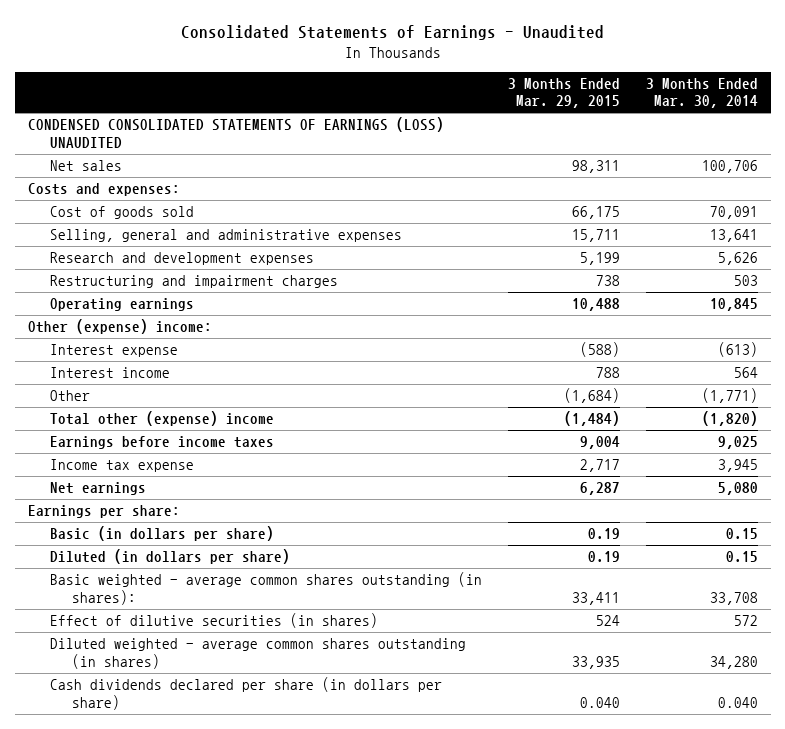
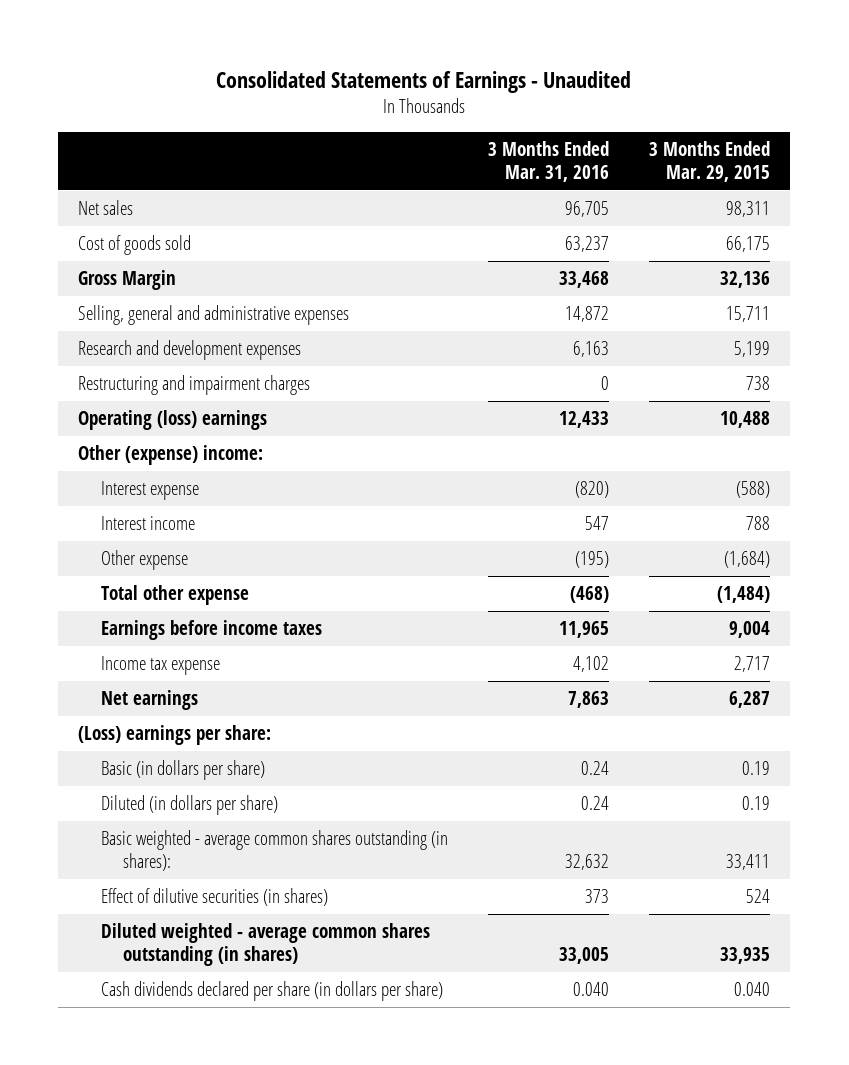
- | 3 Months Ended Mar. 29, 2015 | 3 Months Ended Mar. 30, 2014
+ | 3 Months Ended Mar. 31, 2016 | 3 Months Ended Mar. 29, 2015
- CONDENSED CONSOLIDATED STATEMENTS OF EARNINGS (LOSS) UNAUDITED
- Costs and expenses:
+ Gross Margin | 33,468 | 32,136
- Operating earnings | 10,488 | 10,845
+ Operating (loss) earnings | 12,433 | 10,488
- Other | (1,684) | (1,771)
- Total other (expense) income | (1,484) | (1,820)
+ Other expense | (195) | (1,684)
+ Total other expense | (468) | (1,484)
- Earnings per share:
+ (Loss) earnings per share:

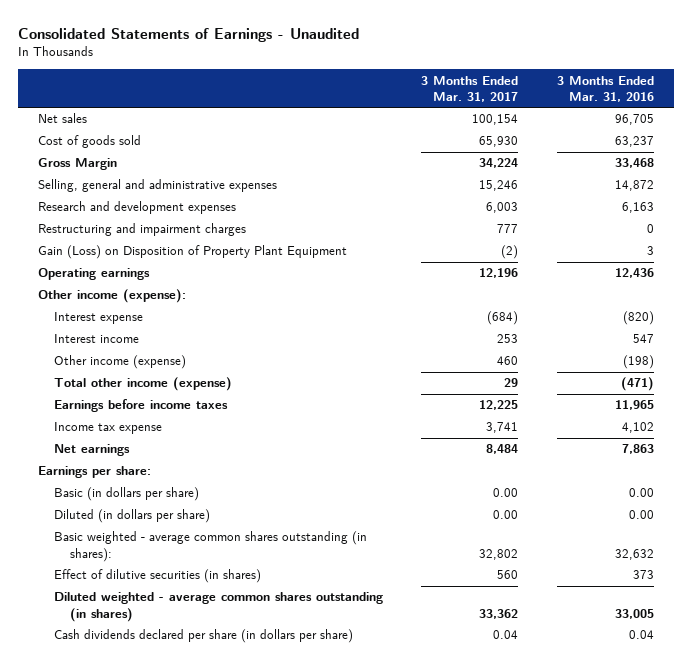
- | 3 Months Ended Mar. 31, 2016 | 3 Months Ended Mar. 29, 2015
+ | 3 Months Ended Mar. 31, 2017 | 3 Months Ended Mar. 31, 2016
- Operating (loss) earnings | 12,433 | 10,488
- Other (expense) income:
+ Gain (Loss) on Disposition of Property Plant Equipment | (2) | 3
+ Operating earnings | 12,196 | 12,436
+ Other income (expense):
- Other expense | (195) | (1,684)
- Total other expense | (468) | (1,484)
+ Other income (expense) | 460 | (198)
+ Total other income (expense) | 29 | (471)
- (Loss) earnings per share:
- Basic (in dollars per share) | 0.24 | 0.19
- Diluted (in dollars per share) | 0.24 | 0.19
+ Earnings per share:
+ Basic (in dollars per share) | 0.00 | 0.00
+ Diluted (in dollars per share) | 0.00 | 0.00
- Cash dividends declared per share (in dollars per share) | 0.040 | 0.040
+ Cash dividends declared per share (in dollars per share) | 0.04 | 0.04

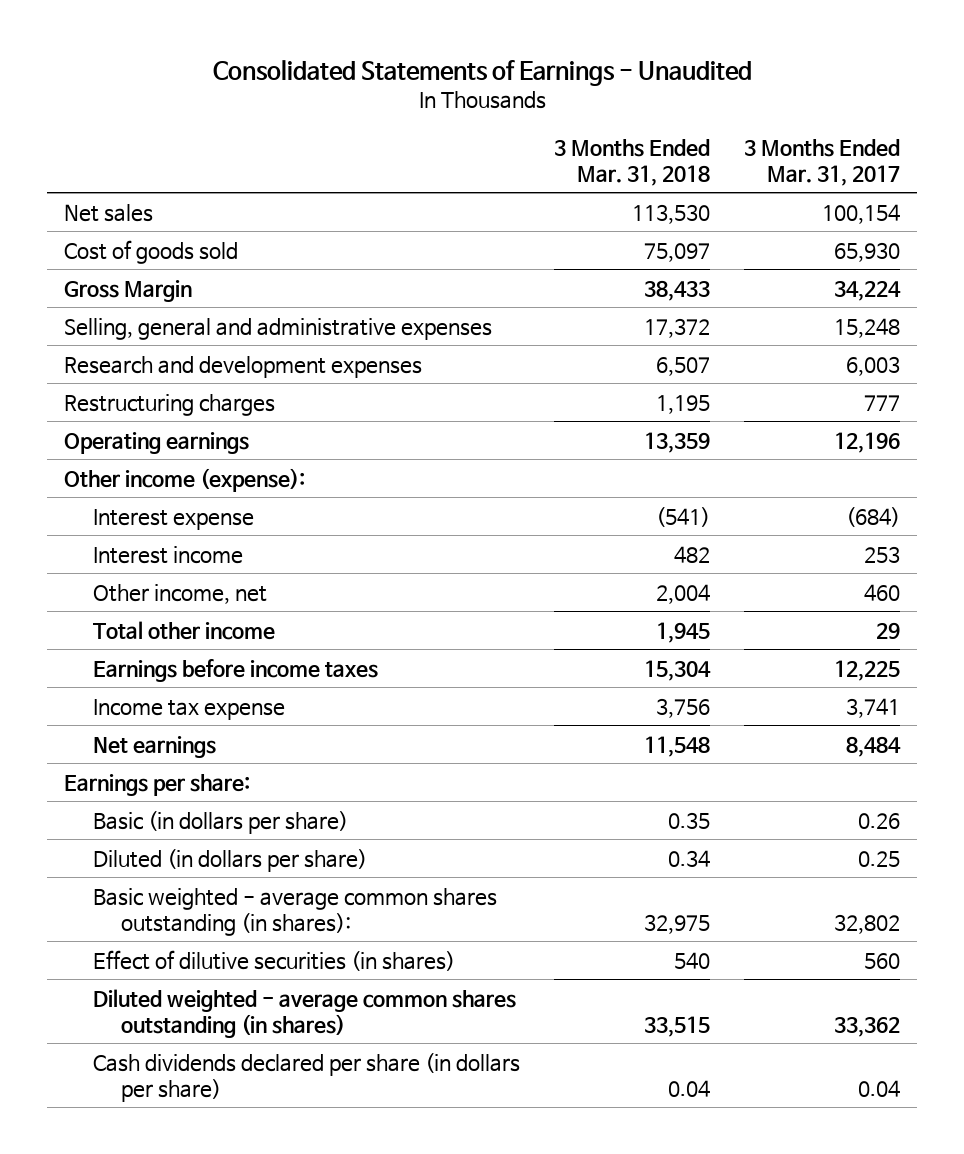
- | 3 Months Ended Mar. 31, 2017 | 3 Months Ended Mar. 31, 2016
+ | 3 Months Ended Mar. 31, 2018 | 3 Months Ended Mar. 31, 2017
- Selling, general and administrative expenses | 15,246 | 14,872
+ Selling, general and administrative expenses | 17,372 | 15,248
- Restructuring and impairment charges | 777 | 0
- Gain (Loss) on Disposition of Property Plant Equipment | (2) | 3
+ Restructuring charges | 1,195 | 777
- Other income (expense) | 460 | (198)
- Total other income (expense) | 29 | (471)
+ Other income, net | 2,004 | 460
+ Total other income | 1,945 | 29
- Basic (in dollars per share) | 0.00 | 0.00
- Diluted (in dollars per share) | 0.00 | 0.00
+ Basic (in dollars per share) | 0.35 | 0.26
+ Diluted (in dollars per share) | 0.34 | 0.25

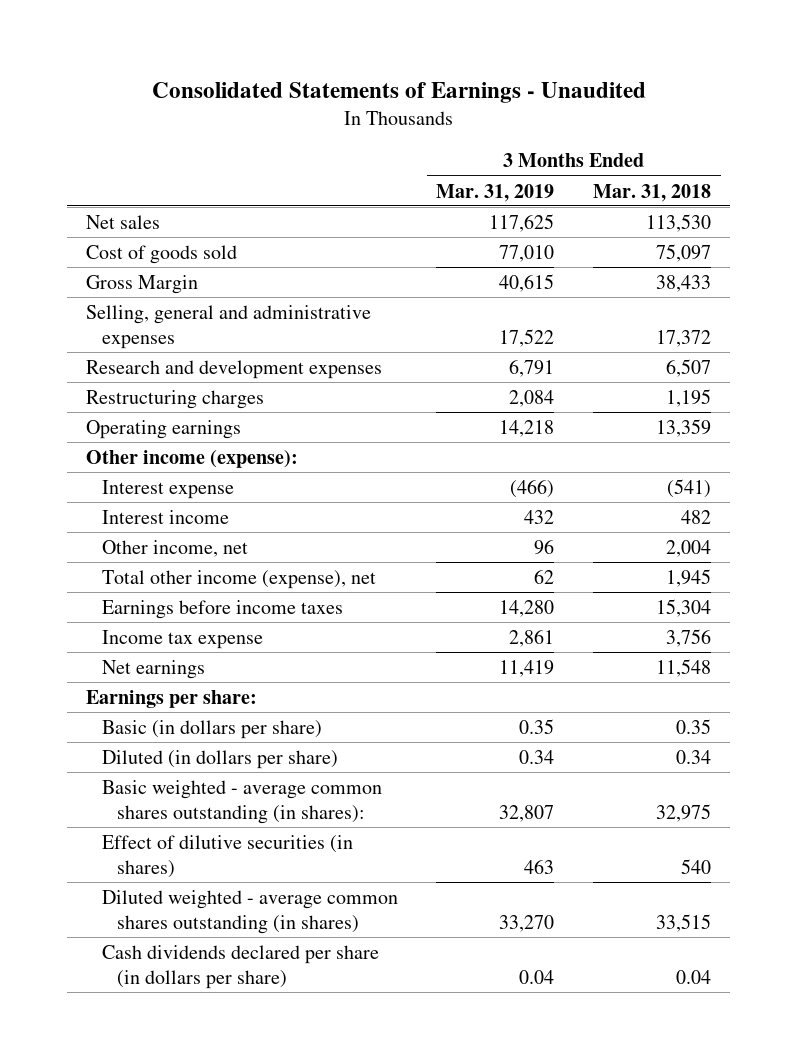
- | 3 Months Ended Mar. 31, 2018 | 3 Months Ended Mar. 31, 2017
+ | 3 Months Ended Mar. 31, 2019 | 3 Months Ended Mar. 31, 2018
- Total other income | 1,945 | 29
+ Total other income (expense), net | 62 | 1,945

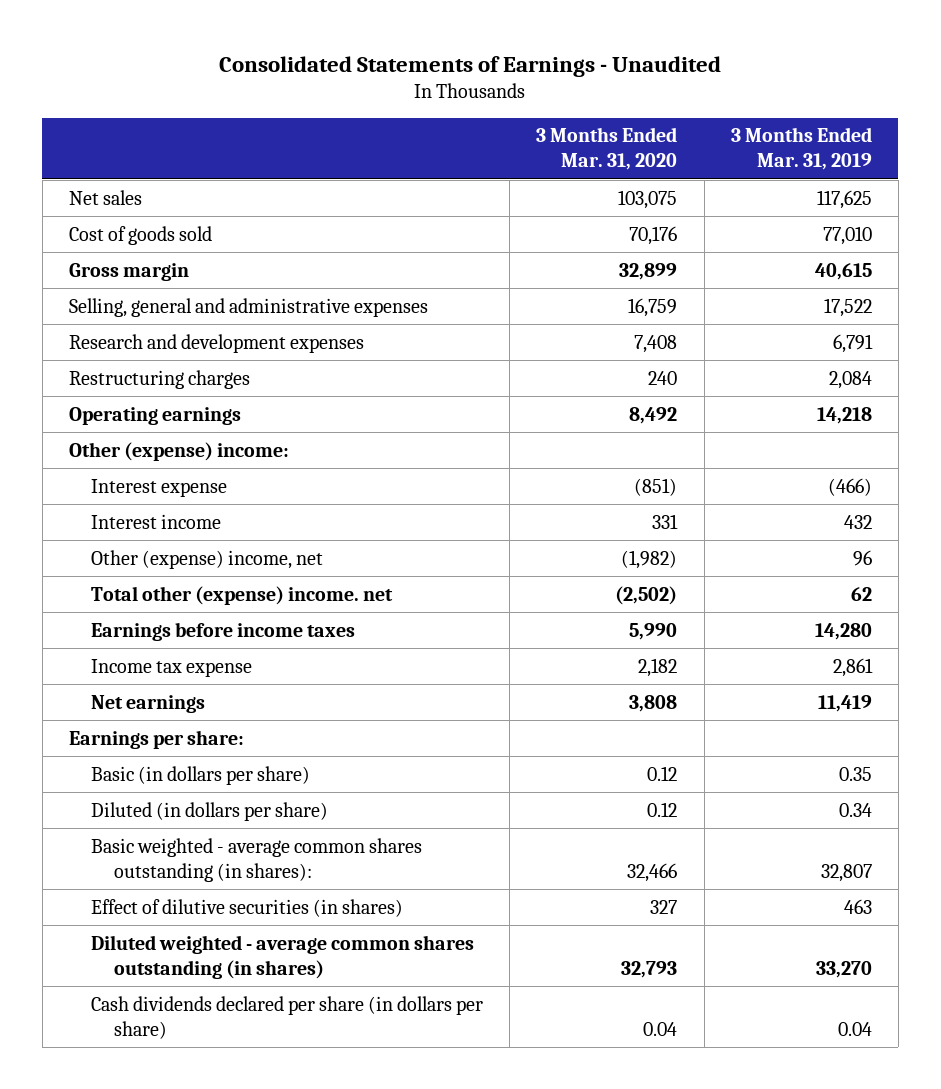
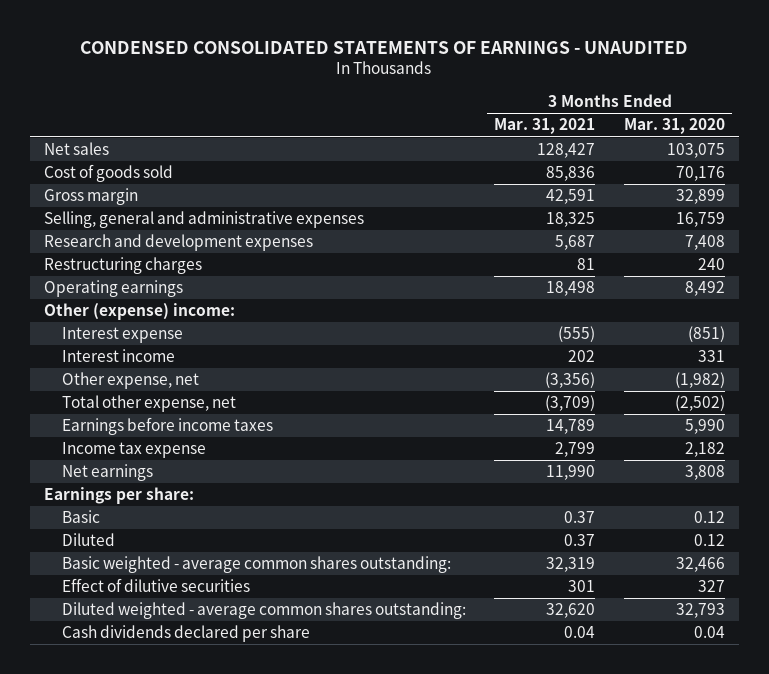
- Consolidated Statements of Earnings - Unaudited
+ CONDENSED CONSOLIDATED STATEMENTS OF EARNINGS - UNAUDITED
- | 3 Months Ended Mar. 31, 2020 | 3 Months Ended Mar. 31, 2019
+ | 3 Months Ended Mar. 31, 2021 | 3 Months Ended Mar. 31, 2020
- Other (expense) income, net | (1,982) | 96
- Total other (expense) income. net | (2,502) | 62
+ Other expense, net | (3,356) | (1,982)
+ Total other expense, net | (3,709) | (2,502)
- Basic (in dollars per share) | 0.12 | 0.35
- Diluted (in dollars per share) | 0.12 | 0.34
- Basic weighted - average common shares outstanding (in shares): | 32,466 | 32,807
- Effect of dilutive securities (in shares) | 327 | 463
- Diluted weighted - average common shares outstanding (in shares) | 32,793 | 33,270
- Cash dividends declared per share (in dollars per share) | 0.04 | 0.04
+ Basic | 0.37 | 0.12
+ Diluted | 0.37 | 0.12
+ Basic weighted - average common shares outstanding: | 32,319 | 32,466
+ Effect of dilutive securities | 301 | 327
+ Diluted weighted - average common shares outstanding: | 32,620 | 32,793
+ Cash dividends declared per share | 0.04 | 0.04

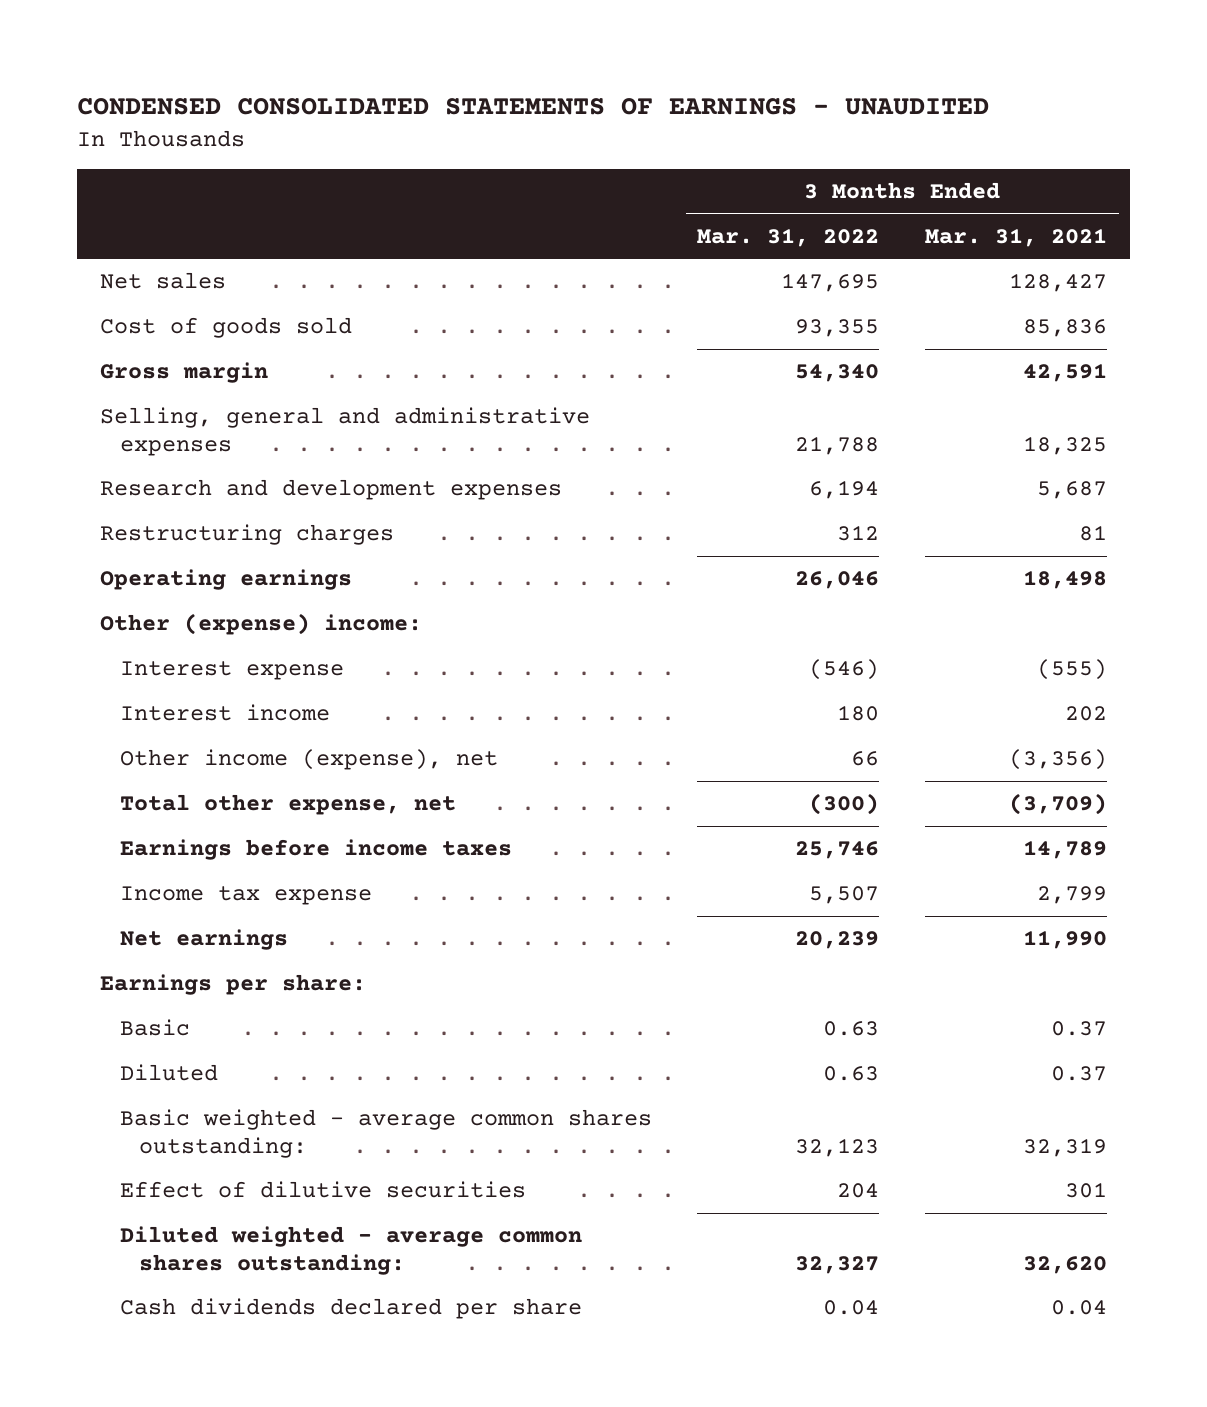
- | 3 Months Ended Mar. 31, 2021 | 3 Months Ended Mar. 31, 2020
+ | 3 Months Ended Mar. 31, 2022 | 3 Months Ended Mar. 31, 2021
- Other expense, net | (3,356) | (1,982)
+ Other income (expense), net | 66 | (3,356)

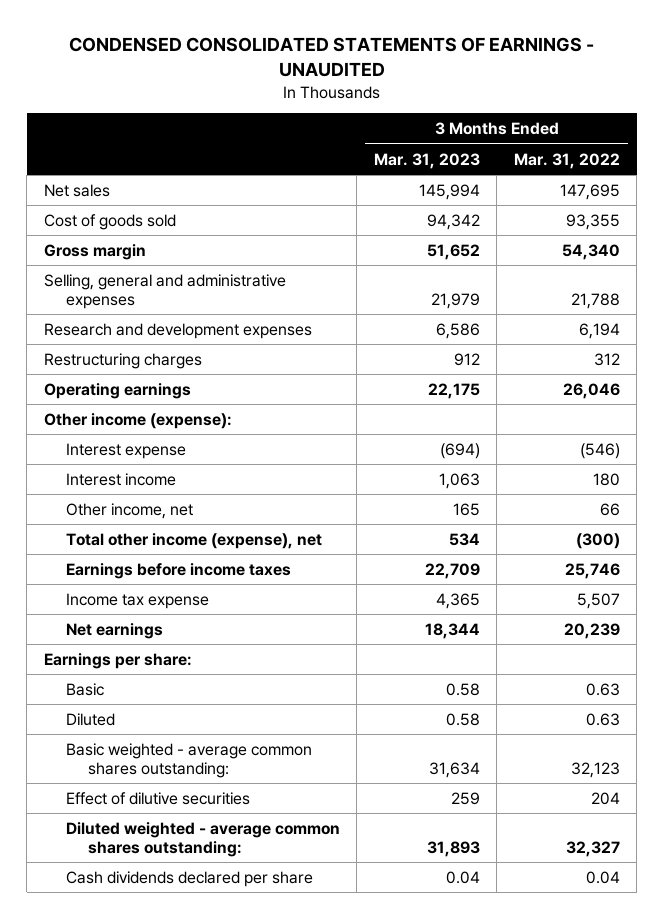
- | 3 Months Ended Mar. 31, 2022 | 3 Months Ended Mar. 31, 2021
+ | 3 Months Ended Mar. 31, 2023 | 3 Months Ended Mar. 31, 2022
- Other (expense) income:
+ Other income (expense):
- Other income (expense), net | 66 | (3,356)
- Total other expense, net | (300) | (3,709)
+ Other income, net | 165 | 66
+ Total other income (expense), net | 534 | (300)

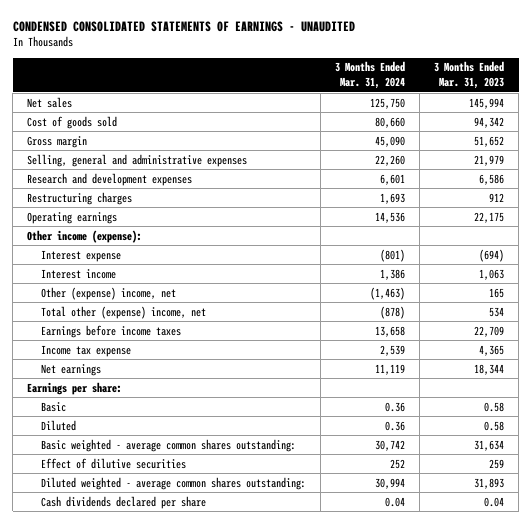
- | 3 Months Ended Mar. 31, 2023 | 3 Months Ended Mar. 31, 2022
+ | 3 Months Ended Mar. 31, 2024 | 3 Months Ended Mar. 31, 2023
- Other income, net | 165 | 66
- Total other income (expense), net | 534 | (300)
+ Other (expense) income, net | (1,463) | 165
+ Total other (expense) income, net | (878) | 534

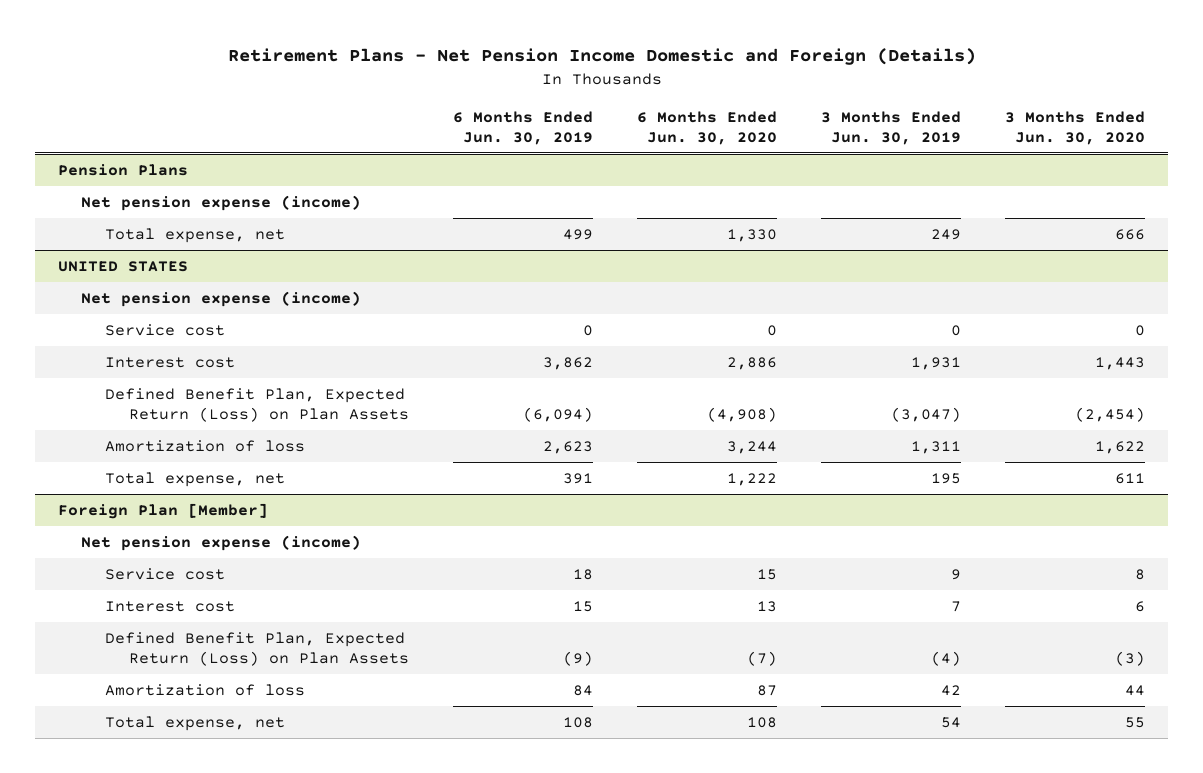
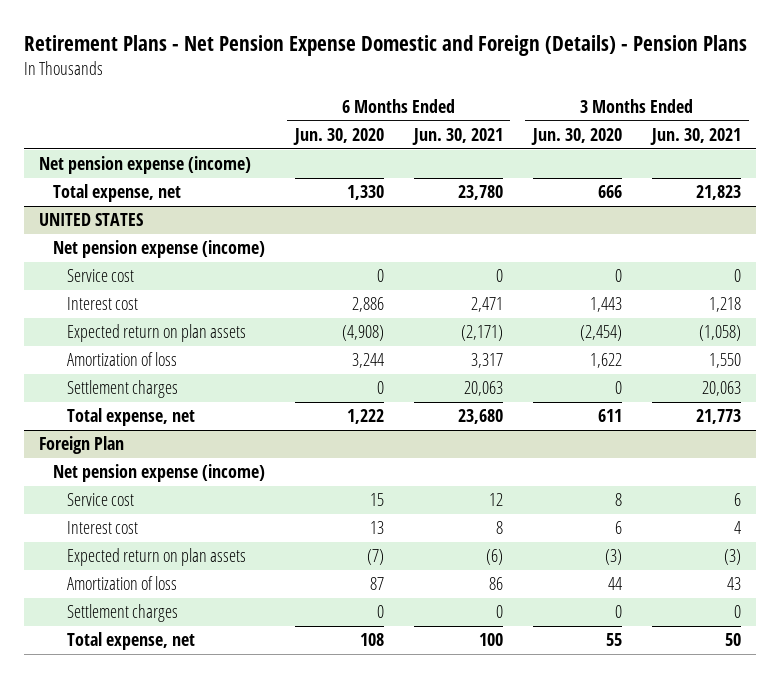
- Retirement Plans - Net Pension Income Domestic and Foreign (Details)
+ Retirement Plans - Net Pension Expense Domestic and Foreign (Details) - Pension Plans
- | 6 Months Ended Jun. 30, 2019 | 6 Months Ended Jun. 30, 2020 | 3 Months Ended Jun. 30, 2019 | 3 Months Ended Jun. 30, 2020
+ | 6 Months Ended Jun. 30, 2020 | 6 Months Ended Jun. 30, 2021 | 3 Months Ended Jun. 30, 2020 | 3 Months Ended Jun. 30, 2021
- Pension Plans
@ UNITED STATES
- Defined Benefit Plan, Expected Return (Loss) on Plan Assets | (6,094) | (4,908) | (3,047) | (2,454)
+ Expected return on plan assets | (4,908) | (2,171) | (2,454) | (1,058)
+ Settlement charges | 0 | 20,063 | 0 | 20,063
- Foreign Plan [Member]
+ Foreign Plan
- Defined Benefit Plan, Expected Return (Loss) on Plan Assets | (9) | (7) | (4) | (3)
+ Expected return on plan assets | (7) | (6) | (3) | (3)
+ Settlement charges | 0 | 0 | 0 | 0

